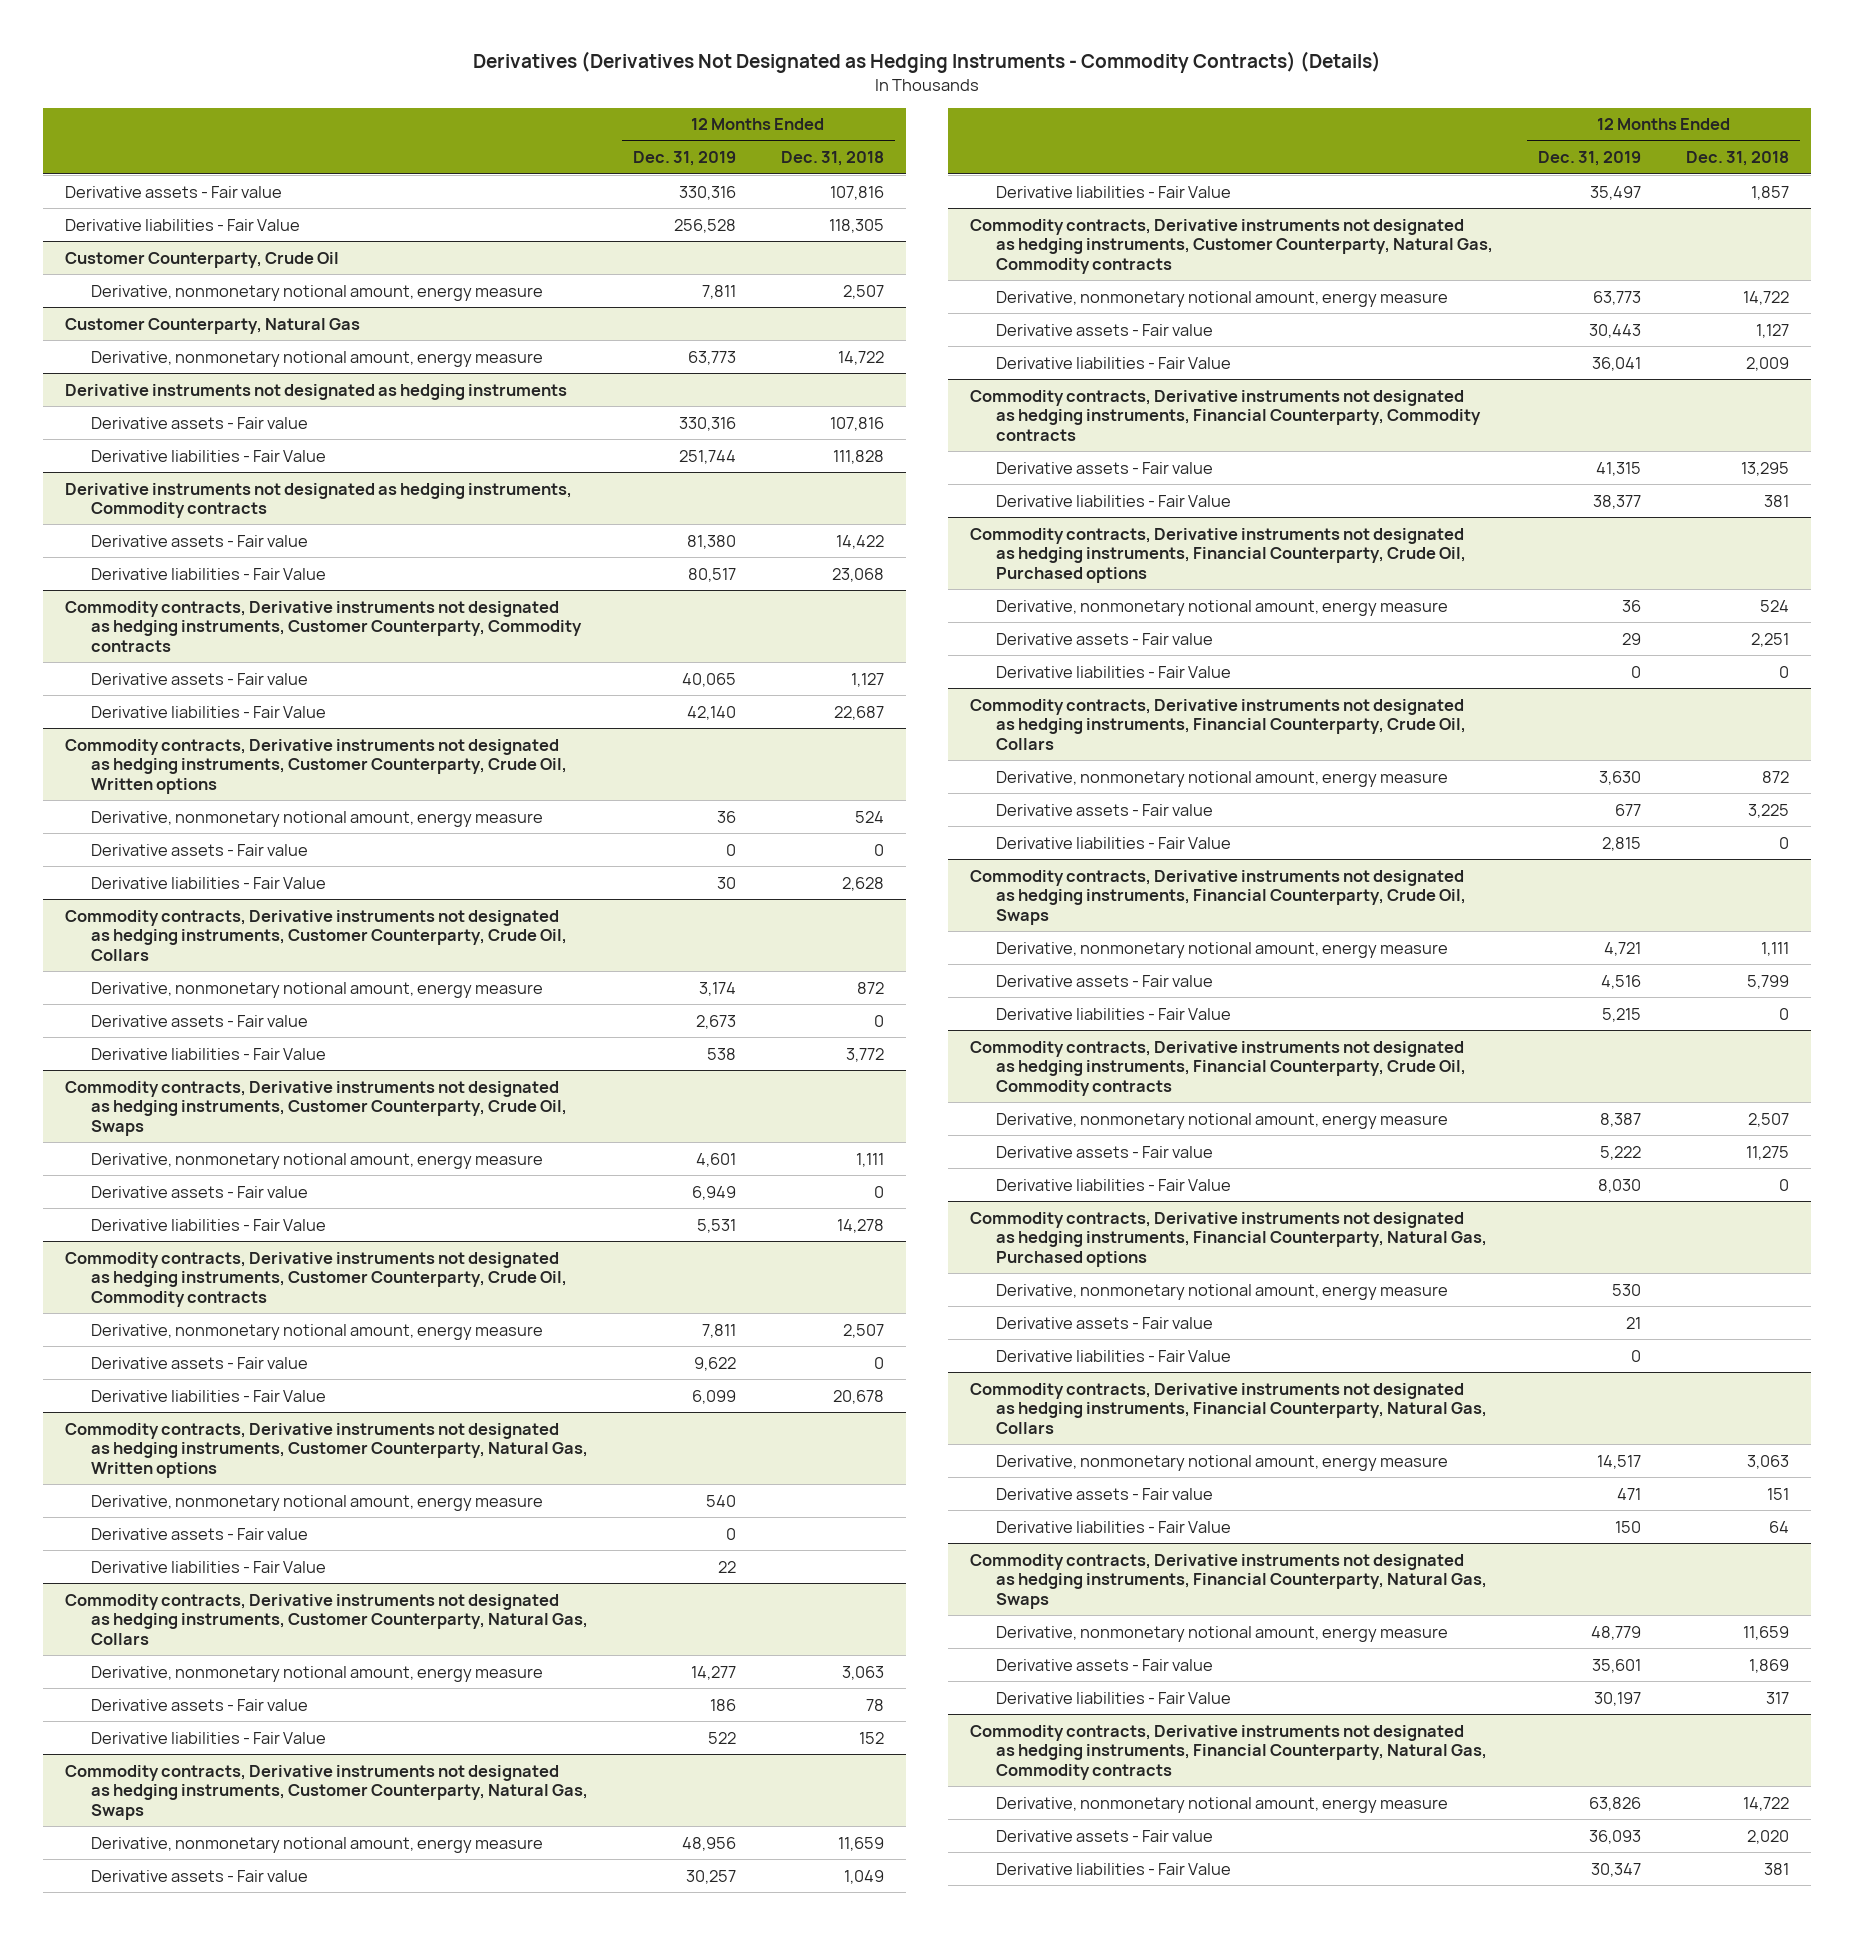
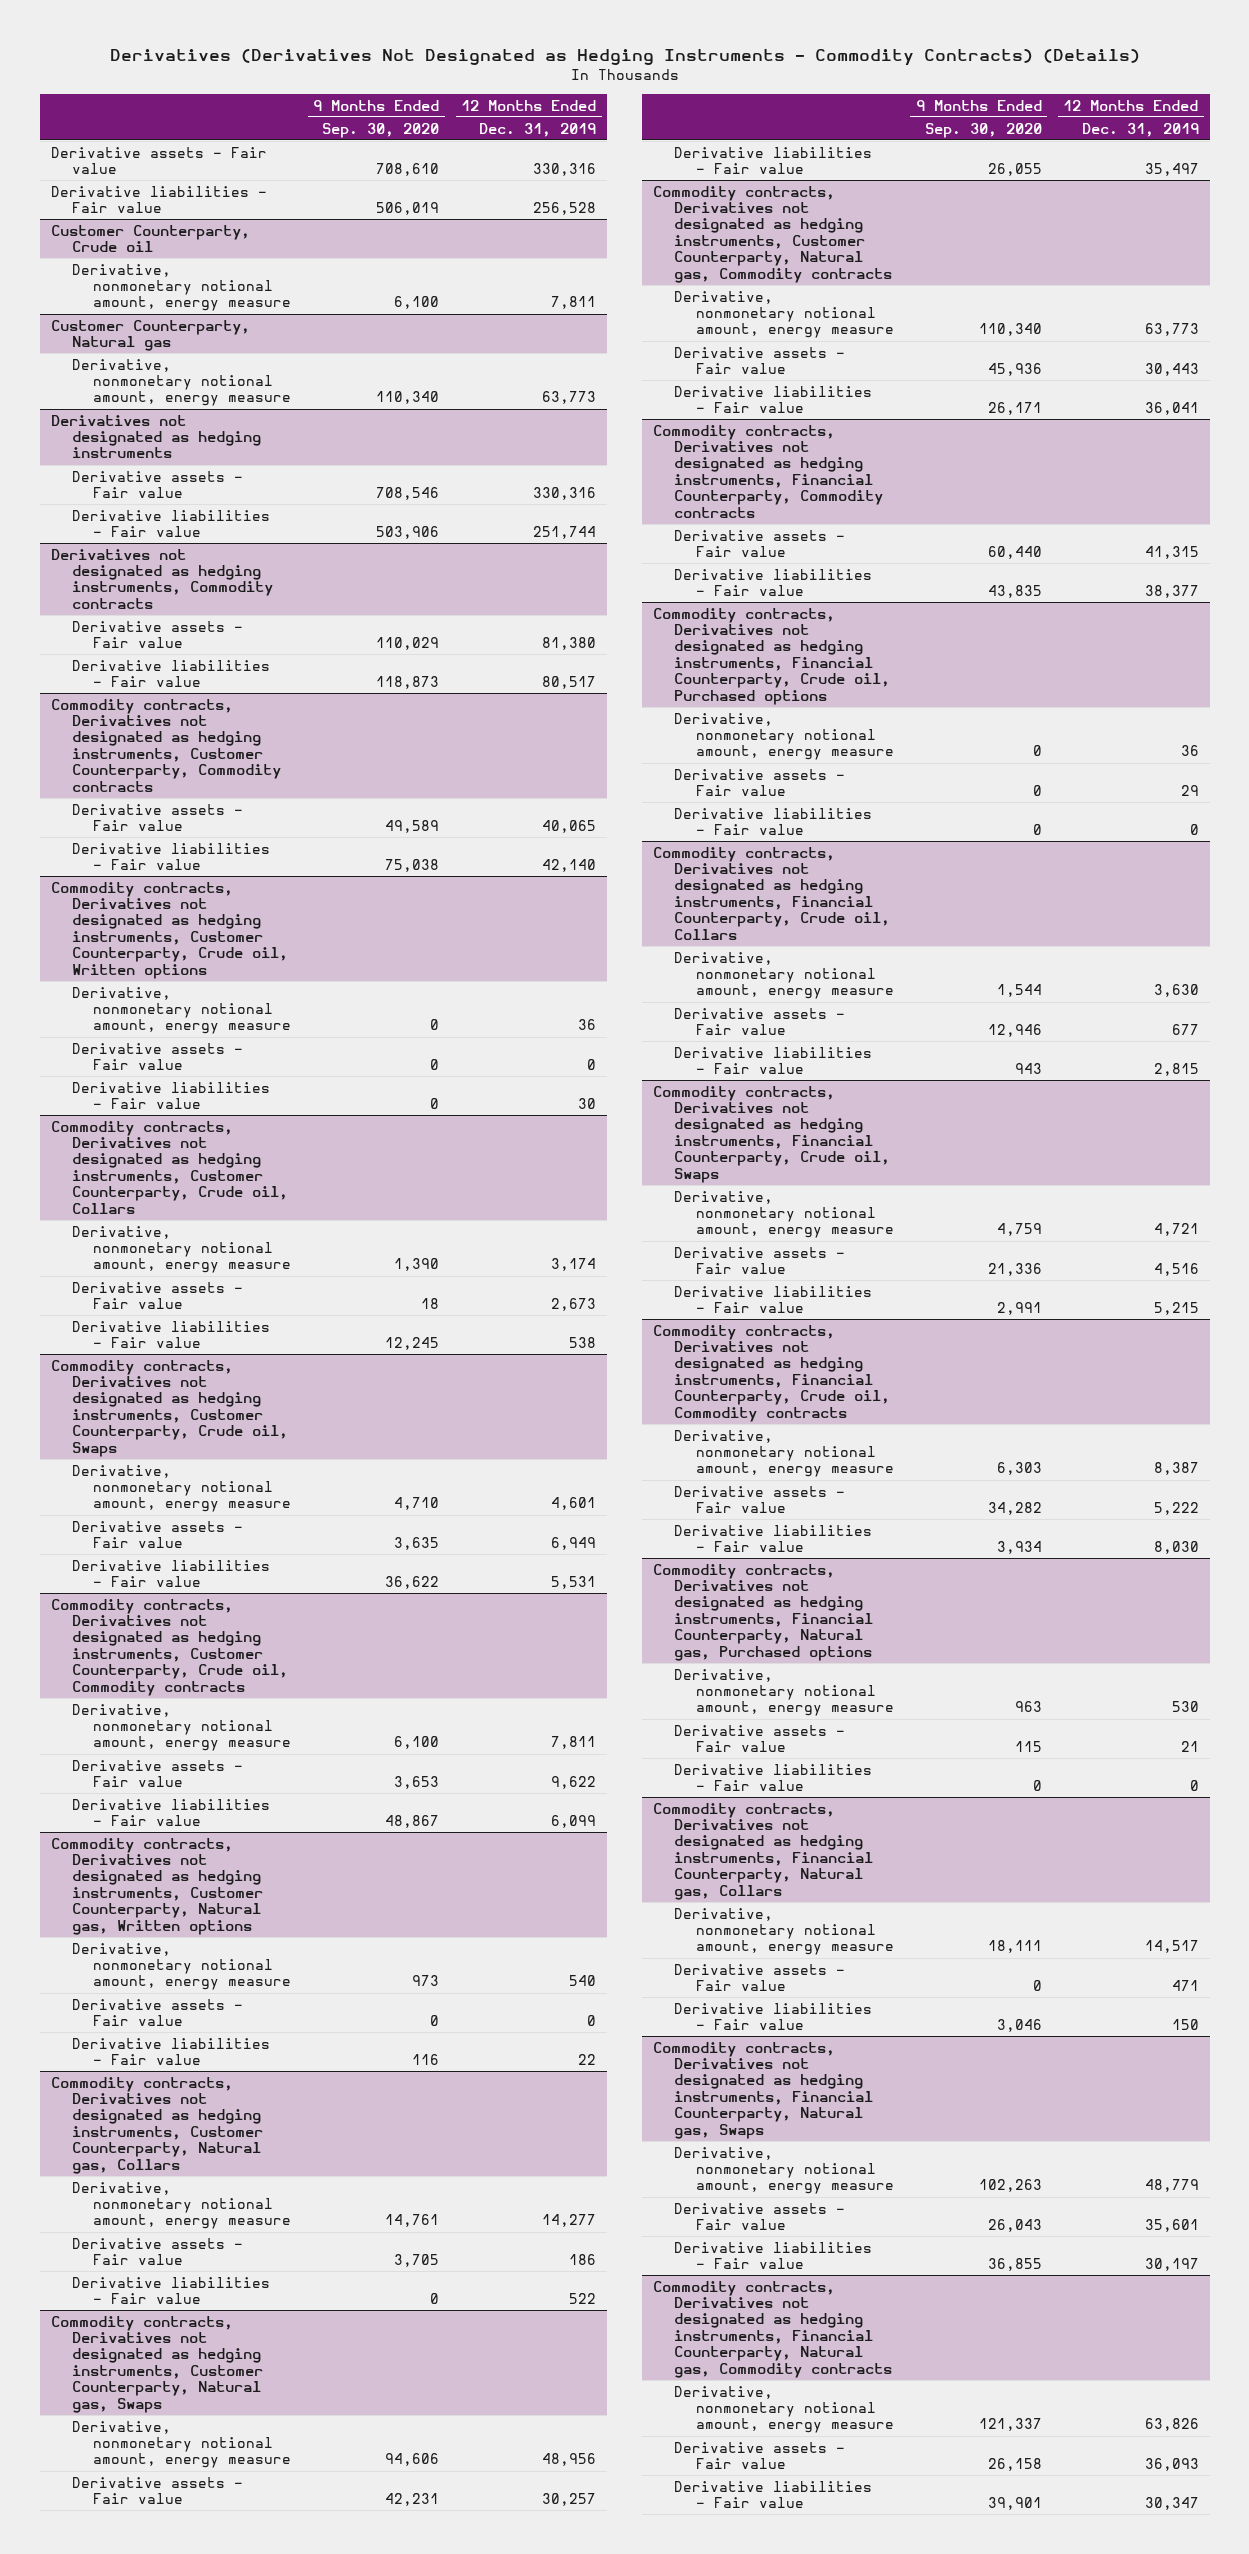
- | 12 Months Ended Dec. 31, 2019 | 12 Months Ended Dec. 31, 2018
+ | 9 Months Ended Sep. 30, 2020 | 12 Months Ended Dec. 31, 2019
- Derivative liabilities - Fair Value | 256,528 | 118,305
- Customer Counterparty, Crude Oil
+ Derivative liabilities - Fair value | 506,019 | 256,528
+ Customer Counterparty, Crude oil
- Customer Counterparty, Natural Gas
+ Customer Counterparty, Natural gas
- Derivative instruments not designated as hedging instruments
+ Derivatives not designated as hedging instruments
- Derivative liabilities - Fair Value | 251,744 | 111,828
- Derivative instruments not designated as hedging instruments, Commodity contracts
+ Derivative liabilities - Fair value | 503,906 | 251,744
+ Derivatives not designated as hedging instruments, Commodity contracts
- Derivative liabilities - Fair Value | 80,517 | 23,068
- Commodity contracts, Derivative instruments not designated as hedging instruments, Customer Counterparty, Commodity contracts
+ Derivative liabilities - Fair value | 118,873 | 80,517
+ Commodity contracts, Derivatives not designated as hedging instruments, Customer Counterparty, Commodity contracts
- Derivative liabilities - Fair Value | 42,140 | 22,687
- Commodity contracts, Derivative instruments not designated as hedging instruments, Customer Counterparty, Crude Oil, Written options
+ Derivative liabilities - Fair value | 75,038 | 42,140
+ Commodity contracts, Derivatives not designated as hedging instruments, Customer Counterparty, Crude oil, Written options
- Derivative liabilities - Fair Value | 30 | 2,628
- Commodity contracts, Derivative instruments not designated as hedging instruments, Customer Counterparty, Crude Oil, Collars
+ Derivative liabilities - Fair value | 0 | 30
+ Commodity contracts, Derivatives not designated as hedging instruments, Customer Counterparty, Crude oil, Collars
- Derivative liabilities - Fair Value | 538 | 3,772
- Commodity contracts, Derivative instruments not designated as hedging instruments, Customer Counterparty, Crude Oil, Swaps
+ Derivative liabilities - Fair value | 12,245 | 538
+ Commodity contracts, Derivatives not designated as hedging instruments, Customer Counterparty, Crude oil, Swaps
- Derivative liabilities - Fair Value | 5,531 | 14,278
- Commodity contracts, Derivative instruments not designated as hedging instruments, Customer Counterparty, Crude Oil, Commodity contracts
+ Derivative liabilities - Fair value | 36,622 | 5,531
+ Commodity contracts, Derivatives not designated as hedging instruments, Customer Counterparty, Crude oil, Commodity contracts
- Derivative liabilities - Fair Value | 6,099 | 20,678
- Commodity contracts, Derivative instruments not designated as hedging instruments, Customer Counterparty, Natural Gas, Written options
+ Derivative liabilities - Fair value | 48,867 | 6,099
+ Commodity contracts, Derivatives not designated as hedging instruments, Customer Counterparty, Natural gas, Written options
- Derivative liabilities - Fair Value | 22 |
- Commodity contracts, Derivative instruments not designated as hedging instruments, Customer Counterparty, Natural Gas, Collars
+ Derivative liabilities - Fair value | 116 | 22
+ Commodity contracts, Derivatives not designated as hedging instruments, Customer Counterparty, Natural gas, Collars
- Derivative liabilities - Fair Value | 522 | 152
- Commodity contracts, Derivative instruments not designated as hedging instruments, Customer Counterparty, Natural Gas, Swaps
+ Derivative liabilities - Fair value | 0 | 522
+ Commodity contracts, Derivatives not designated as hedging instruments, Customer Counterparty, Natural gas, Swaps
- Derivative liabilities - Fair Value | 35,497 | 1,857
- Commodity contracts, Derivative instruments not designated as hedging instruments, Customer Counterparty, Natural Gas, Commodity contracts
+ Derivative liabilities - Fair value | 26,055 | 35,497
+ Commodity contracts, Derivatives not designated as hedging instruments, Customer Counterparty, Natural gas, Commodity contracts
- Derivative liabilities - Fair Value | 36,041 | 2,009
- Commodity contracts, Derivative instruments not designated as hedging instruments, Financial Counterparty, Commodity contracts
+ Derivative liabilities - Fair value | 26,171 | 36,041
+ Commodity contracts, Derivatives not designated as hedging instruments, Financial Counterparty, Commodity contracts
- Derivative liabilities - Fair Value | 38,377 | 381
- Commodity contracts, Derivative instruments not designated as hedging instruments, Financial Counterparty, Crude Oil, Purchased options
+ Derivative liabilities - Fair value | 43,835 | 38,377
+ Commodity contracts, Derivatives not designated as hedging instruments, Financial Counterparty, Crude oil, Purchased options
- Derivative liabilities - Fair Value | 0 | 0
- Commodity contracts, Derivative instruments not designated as hedging instruments, Financial Counterparty, Crude Oil, Collars
+ Derivative liabilities - Fair value | 0 | 0
+ Commodity contracts, Derivatives not designated as hedging instruments, Financial Counterparty, Crude oil, Collars
- Derivative liabilities - Fair Value | 2,815 | 0
- Commodity contracts, Derivative instruments not designated as hedging instruments, Financial Counterparty, Crude Oil, Swaps
+ Derivative liabilities - Fair value | 943 | 2,815
+ Commodity contracts, Derivatives not designated as hedging instruments, Financial Counterparty, Crude oil, Swaps
- Derivative liabilities - Fair Value | 5,215 | 0
- Commodity contracts, Derivative instruments not designated as hedging instruments, Financial Counterparty, Crude Oil, Commodity contracts
+ Derivative liabilities - Fair value | 2,991 | 5,215
+ Commodity contracts, Derivatives not designated as hedging instruments, Financial Counterparty, Crude oil, Commodity contracts
- Derivative liabilities - Fair Value | 8,030 | 0
- Commodity contracts, Derivative instruments not designated as hedging instruments, Financial Counterparty, Natural Gas, Purchased options
+ Derivative liabilities - Fair value | 3,934 | 8,030
+ Commodity contracts, Derivatives not designated as hedging instruments, Financial Counterparty, Natural gas, Purchased options
- Derivative liabilities - Fair Value | 0 |
- Commodity contracts, Derivative instruments not designated as hedging instruments, Financial Counterparty, Natural Gas, Collars
+ Derivative liabilities - Fair value | 0 | 0
+ Commodity contracts, Derivatives not designated as hedging instruments, Financial Counterparty, Natural gas, Collars
- Derivative liabilities - Fair Value | 150 | 64
- Commodity contracts, Derivative instruments not designated as hedging instruments, Financial Counterparty, Natural Gas, Swaps
+ Derivative liabilities - Fair value | 3,046 | 150
+ Commodity contracts, Derivatives not designated as hedging instruments, Financial Counterparty, Natural gas, Swaps
- Derivative liabilities - Fair Value | 30,197 | 317
- Commodity contracts, Derivative instruments not designated as hedging instruments, Financial Counterparty, Natural Gas, Commodity contracts
+ Derivative liabilities - Fair value | 36,855 | 30,197
+ Commodity contracts, Derivatives not designated as hedging instruments, Financial Counterparty, Natural gas, Commodity contracts
- Derivative liabilities - Fair Value | 30,347 | 381
+ Derivative liabilities - Fair value | 39,901 | 30,347

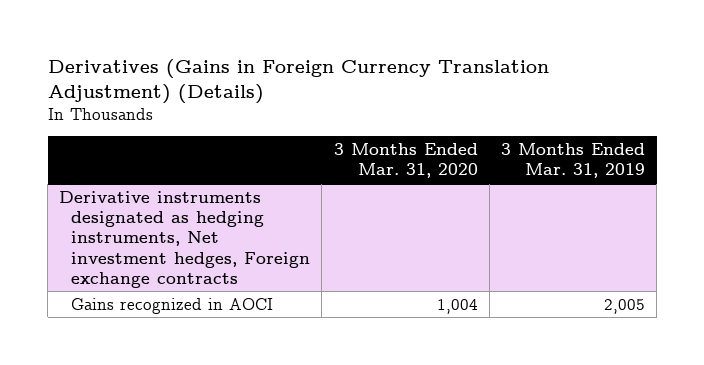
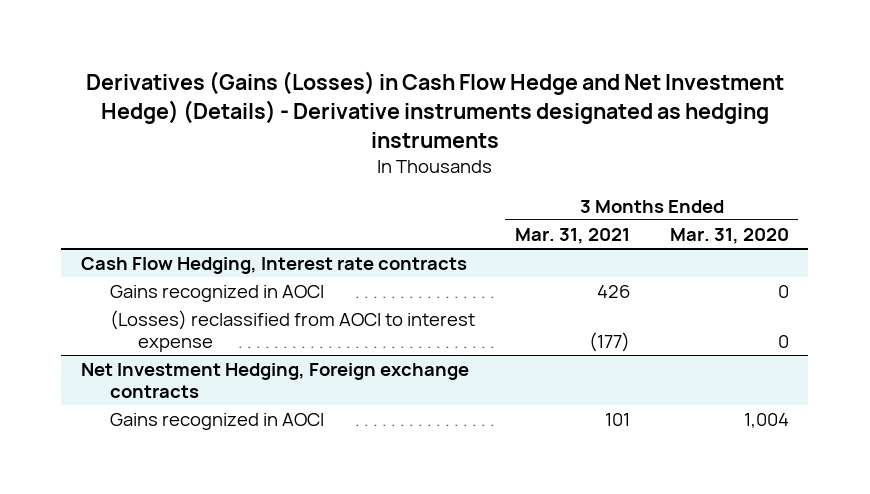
- Derivatives (Gains in Foreign Currency Translation Adjustment) (Details)
+ Derivatives (Gains (Losses) in Cash Flow Hedge and Net Investment Hedge) (Details) - Derivative instruments designated as hedging instruments
- | 3 Months Ended Mar. 31, 2020 | 3 Months Ended Mar. 31, 2019
+ | 3 Months Ended Mar. 31, 2021 | 3 Months Ended Mar. 31, 2020
- Derivative instruments designated as hedging instruments, Net investment hedges, Foreign exchange contracts
+ Cash Flow Hedging, Interest rate contracts
+ Gains recognized in AOCI | 426 | 0
+ (Losses) reclassified from AOCI to interest expense | (177) | 0
+ Net Investment Hedging, Foreign exchange contracts

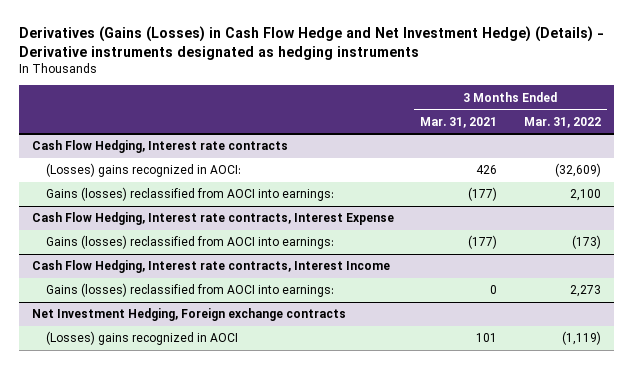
- | 3 Months Ended Mar. 31, 2021 | 3 Months Ended Mar. 31, 2020
+ | 3 Months Ended Mar. 31, 2021 | 3 Months Ended Mar. 31, 2022
@ Cash Flow Hedging, Interest rate contracts
- Gains recognized in AOCI | 426 | 0
- (Losses) reclassified from AOCI to interest expense | (177) | 0
+ (Losses) gains recognized in AOCI: | 426 | (32,609)
+ Gains (losses) reclassified from AOCI into earnings: | (177) | 2,100
+ Cash Flow Hedging, Interest rate contracts, Interest Expense
+ Gains (losses) reclassified from AOCI into earnings: | (177) | (173)
+ Cash Flow Hedging, Interest rate contracts, Interest Income
+ Gains (losses) reclassified from AOCI into earnings: | 0 | 2,273
@ Net Investment Hedging, Foreign exchange contracts
- Gains recognized in AOCI | 101 | 1,004
+ (Losses) gains recognized in AOCI | 101 | (1,119)

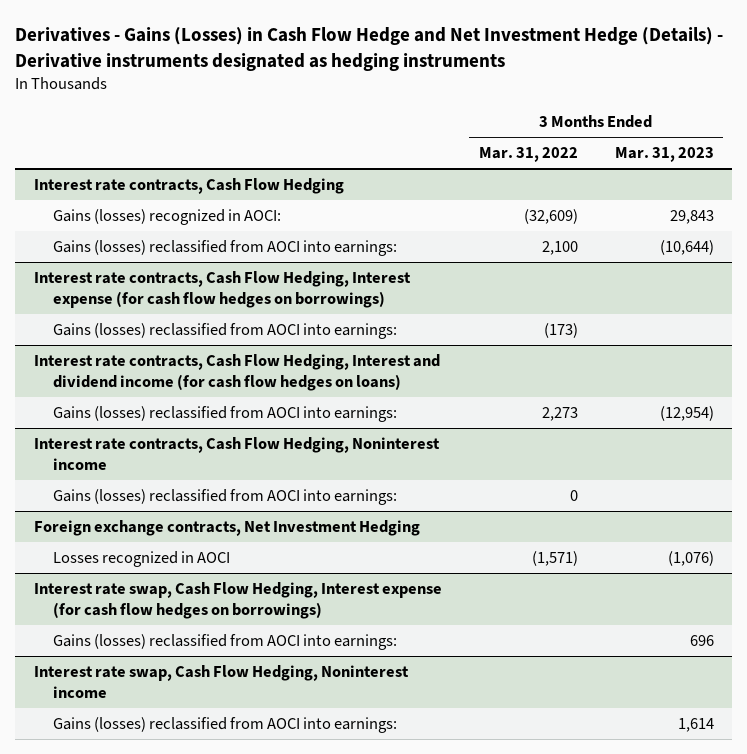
- Derivatives (Gains (Losses) in Cash Flow Hedge and Net Investment Hedge) (Details) - Derivative instruments designated as hedging instruments
+ Derivatives - Gains (Losses) in Cash Flow Hedge and Net Investment Hedge (Details) - Derivative instruments designated as hedging instruments
- | 3 Months Ended Mar. 31, 2021 | 3 Months Ended Mar. 31, 2022
+ | 3 Months Ended Mar. 31, 2022 | 3 Months Ended Mar. 31, 2023
- Cash Flow Hedging, Interest rate contracts
- (Losses) gains recognized in AOCI: | 426 | (32,609)
+ Interest rate contracts, Cash Flow Hedging
+ Gains (losses) recognized in AOCI: | (32,609) | 29,843
- Cash Flow Hedging, Interest rate contracts, Interest Expense
+ Interest rate contracts, Cash Flow Hedging, Interest expense (for cash flow hedges on borrowings)
- Cash Flow Hedging, Interest rate contracts, Interest Income
+ Interest rate contracts, Cash Flow Hedging, Interest and dividend income (for cash flow hedges on loans)
- Net Investment Hedging, Foreign exchange contracts
- (Losses) gains recognized in AOCI | 101 | (1,119)
+ Interest rate contracts, Cash Flow Hedging, Noninterest income
+ Gains (losses) reclassified from AOCI into earnings: | 0 |
+ Foreign exchange contracts, Net Investment Hedging
+ Losses recognized in AOCI | (1,571) | (1,076)
+ Interest rate swap, Cash Flow Hedging, Interest expense (for cash flow hedges on borrowings)
+ Gains (losses) reclassified from AOCI into earnings: | | 696
+ Interest rate swap, Cash Flow Hedging, Noninterest income
+ Gains (losses) reclassified from AOCI into earnings: | | 1,614

